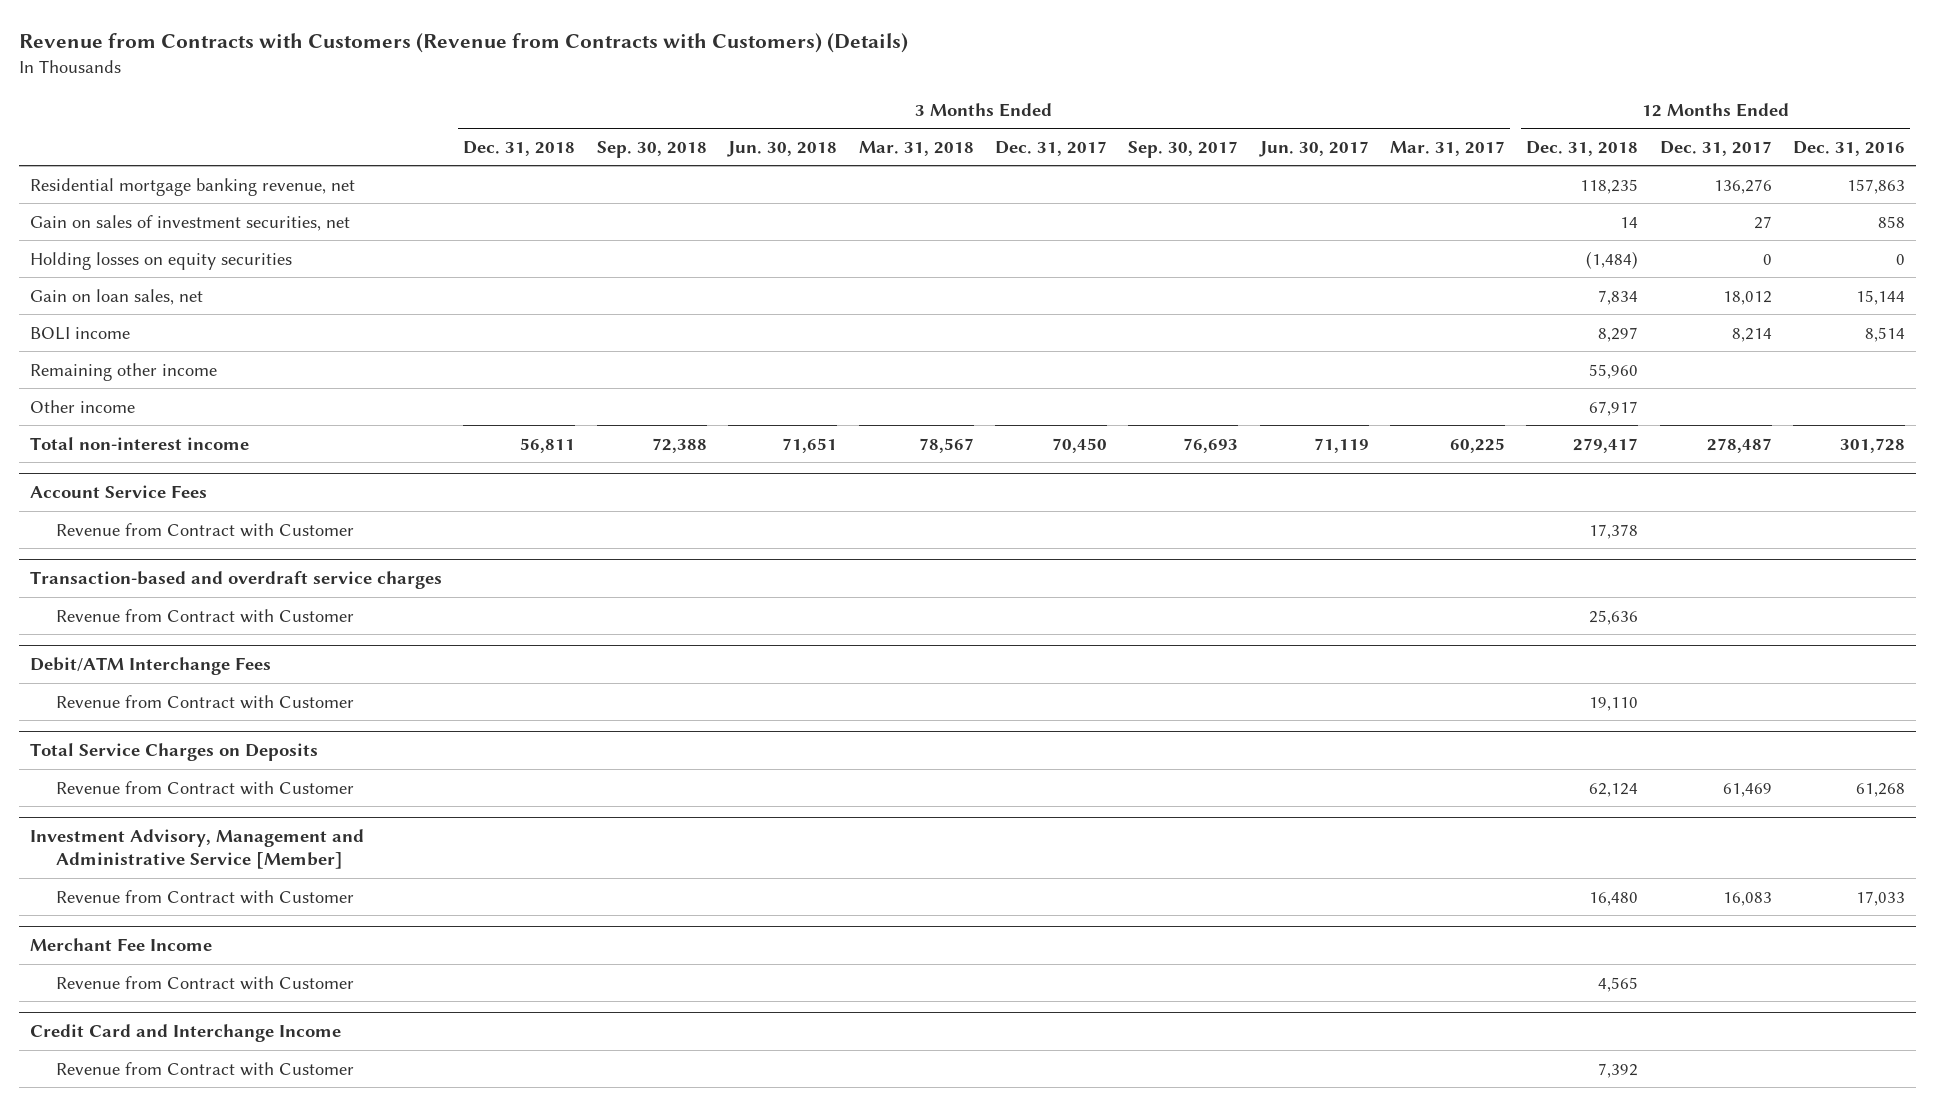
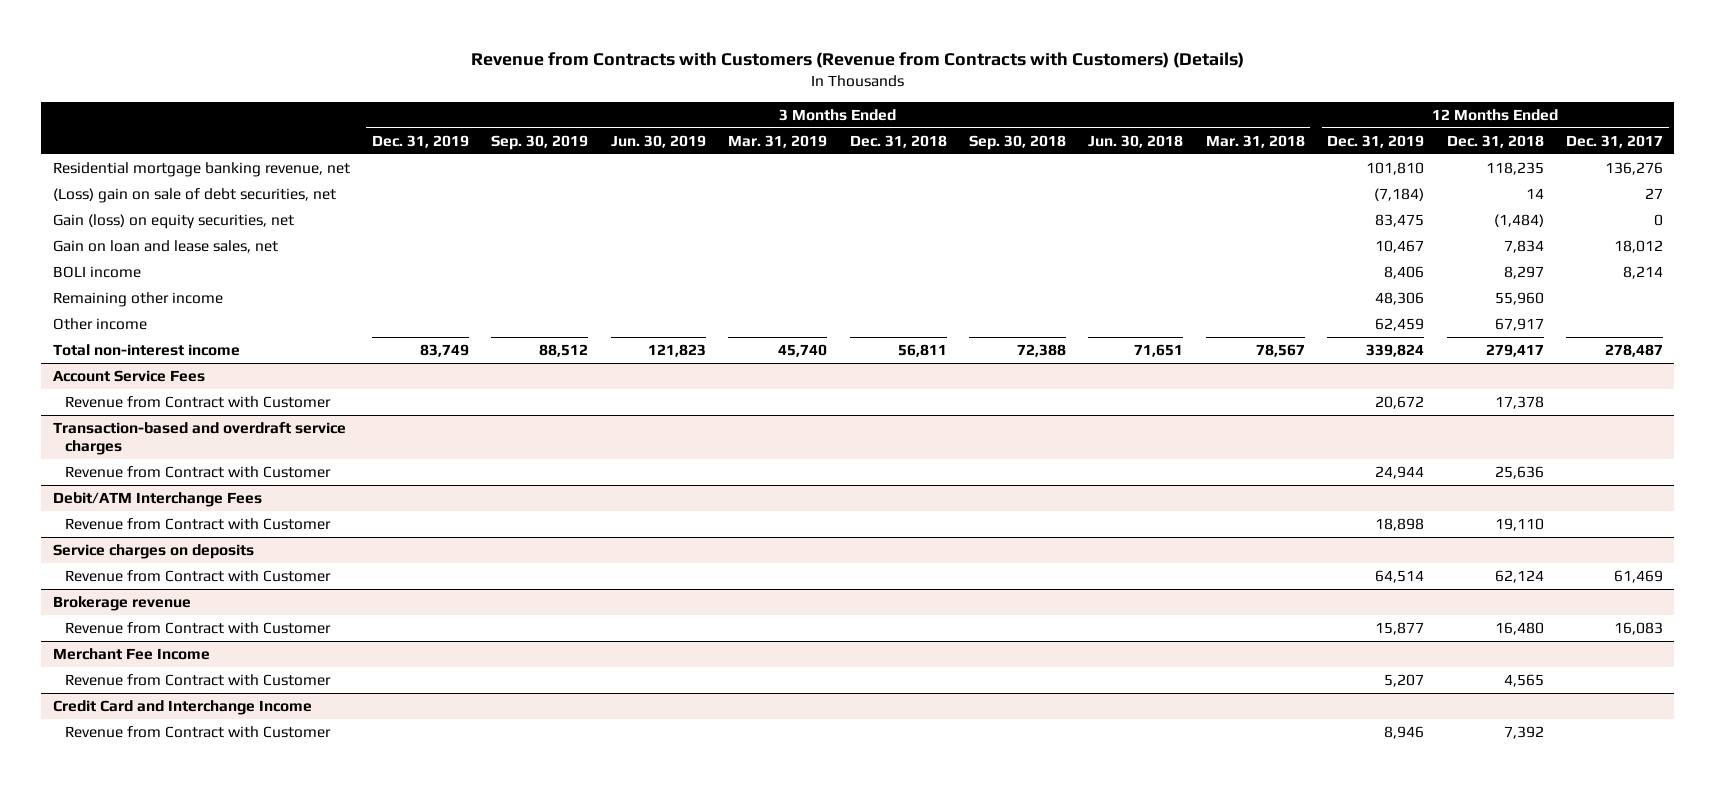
- | 3 Months Ended Dec. 31, 2018 | 3 Months Ended Sep. 30, 2018 | 3 Months Ended Jun. 30, 2018 | 3 Months Ended Mar. 31, 2018 | 3 Months Ended Dec. 31, 2017 | 3 Months Ended Sep. 30, 2017 | 3 Months Ended Jun. 30, 2017 | 3 Months Ended Mar. 31, 2017 | 12 Months Ended Dec. 31, 2018 | 12 Months Ended Dec. 31, 2017 | 12 Months Ended Dec. 31, 2016
+ | 3 Months Ended Dec. 31, 2019 | 3 Months Ended Sep. 30, 2019 | 3 Months Ended Jun. 30, 2019 | 3 Months Ended Mar. 31, 2019 | 3 Months Ended Dec. 31, 2018 | 3 Months Ended Sep. 30, 2018 | 3 Months Ended Jun. 30, 2018 | 3 Months Ended Mar. 31, 2018 | 12 Months Ended Dec. 31, 2019 | 12 Months Ended Dec. 31, 2018 | 12 Months Ended Dec. 31, 2017
- Gain on sales of investment securities, net | | | | | | | | | 14 | 27 | 858
- Holding losses on equity securities | | | | | | | | | (1,484) | 0 | 0
- Gain on loan sales, net | | | | | | | | | 7,834 | 18,012 | 15,144
+ (Loss) gain on sale of debt securities, net | | | | | | | | | (7,184) | 14 | 27
+ Gain (loss) on equity securities, net | | | | | | | | | 83,475 | (1,484) | 0
+ Gain on loan and lease sales, net | | | | | | | | | 10,467 | 7,834 | 18,012
- Total Service Charges on Deposits
+ Service charges on deposits
- Investment Advisory, Management and Administrative Service [Member]
+ Brokerage revenue

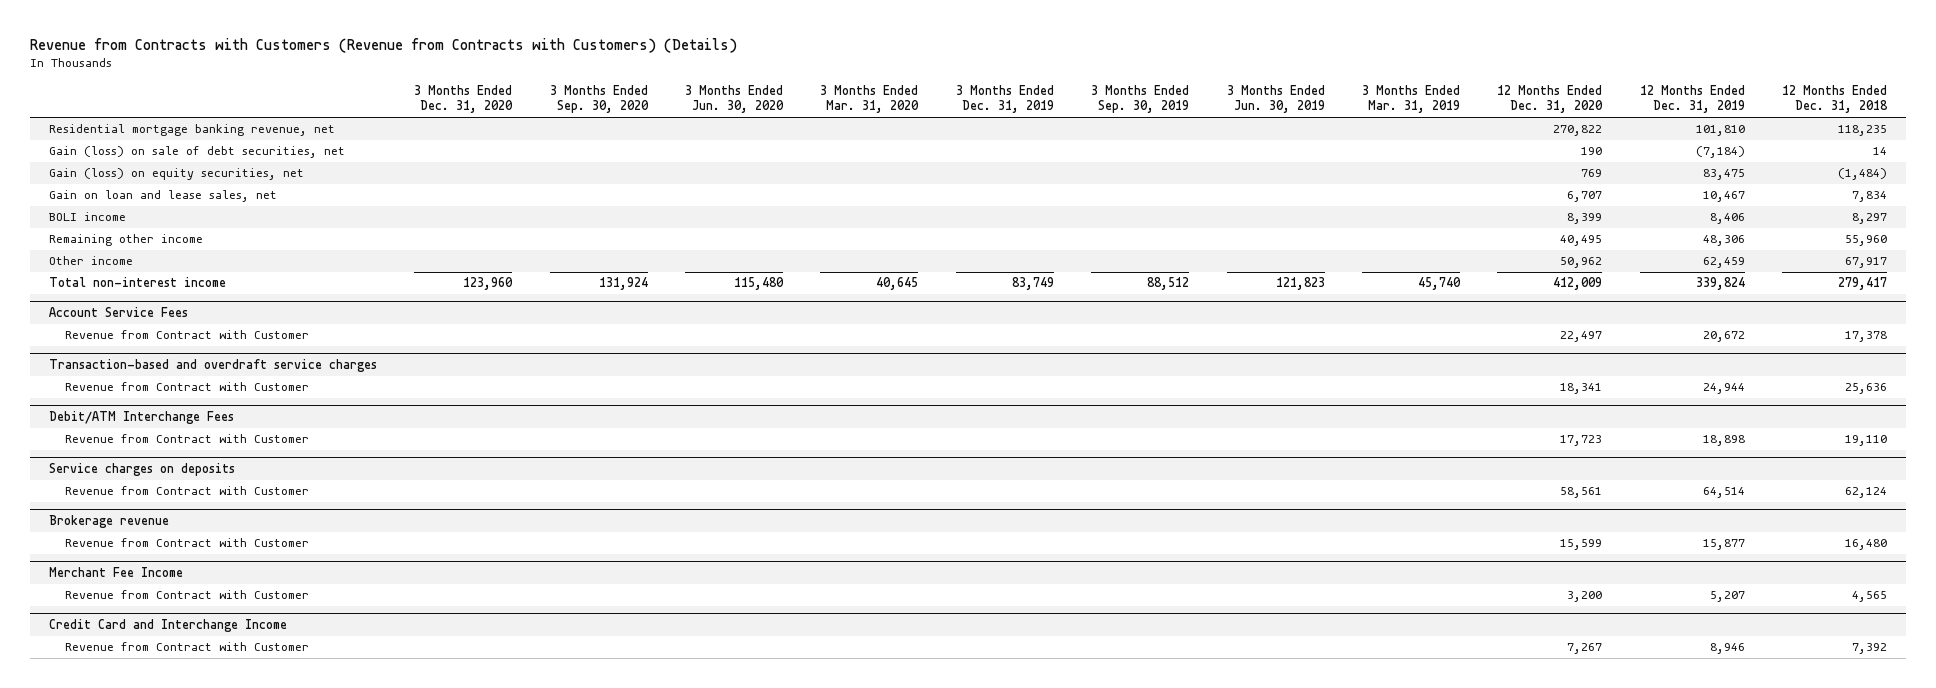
- | 3 Months Ended Dec. 31, 2019 | 3 Months Ended Sep. 30, 2019 | 3 Months Ended Jun. 30, 2019 | 3 Months Ended Mar. 31, 2019 | 3 Months Ended Dec. 31, 2018 | 3 Months Ended Sep. 30, 2018 | 3 Months Ended Jun. 30, 2018 | 3 Months Ended Mar. 31, 2018 | 12 Months Ended Dec. 31, 2019 | 12 Months Ended Dec. 31, 2018 | 12 Months Ended Dec. 31, 2017
+ | 3 Months Ended Dec. 31, 2020 | 3 Months Ended Sep. 30, 2020 | 3 Months Ended Jun. 30, 2020 | 3 Months Ended Mar. 31, 2020 | 3 Months Ended Dec. 31, 2019 | 3 Months Ended Sep. 30, 2019 | 3 Months Ended Jun. 30, 2019 | 3 Months Ended Mar. 31, 2019 | 12 Months Ended Dec. 31, 2020 | 12 Months Ended Dec. 31, 2019 | 12 Months Ended Dec. 31, 2018
- (Loss) gain on sale of debt securities, net | | | | | | | | | (7,184) | 14 | 27
+ Gain (loss) on sale of debt securities, net | | | | | | | | | 190 | (7,184) | 14

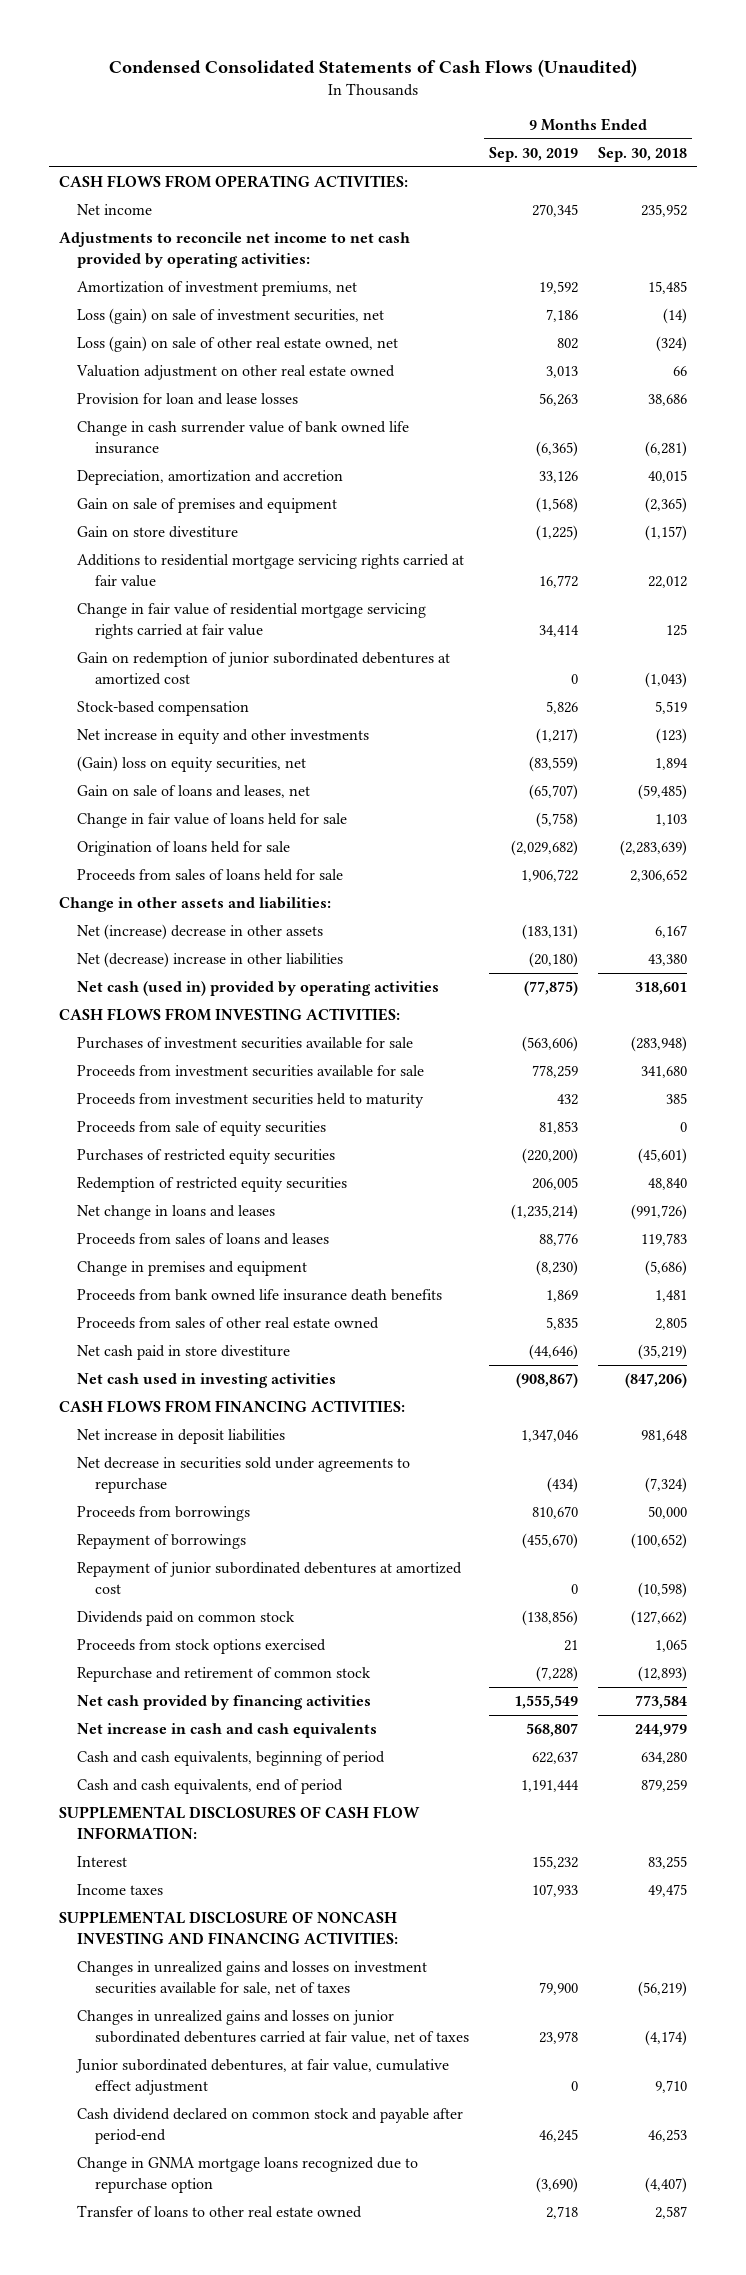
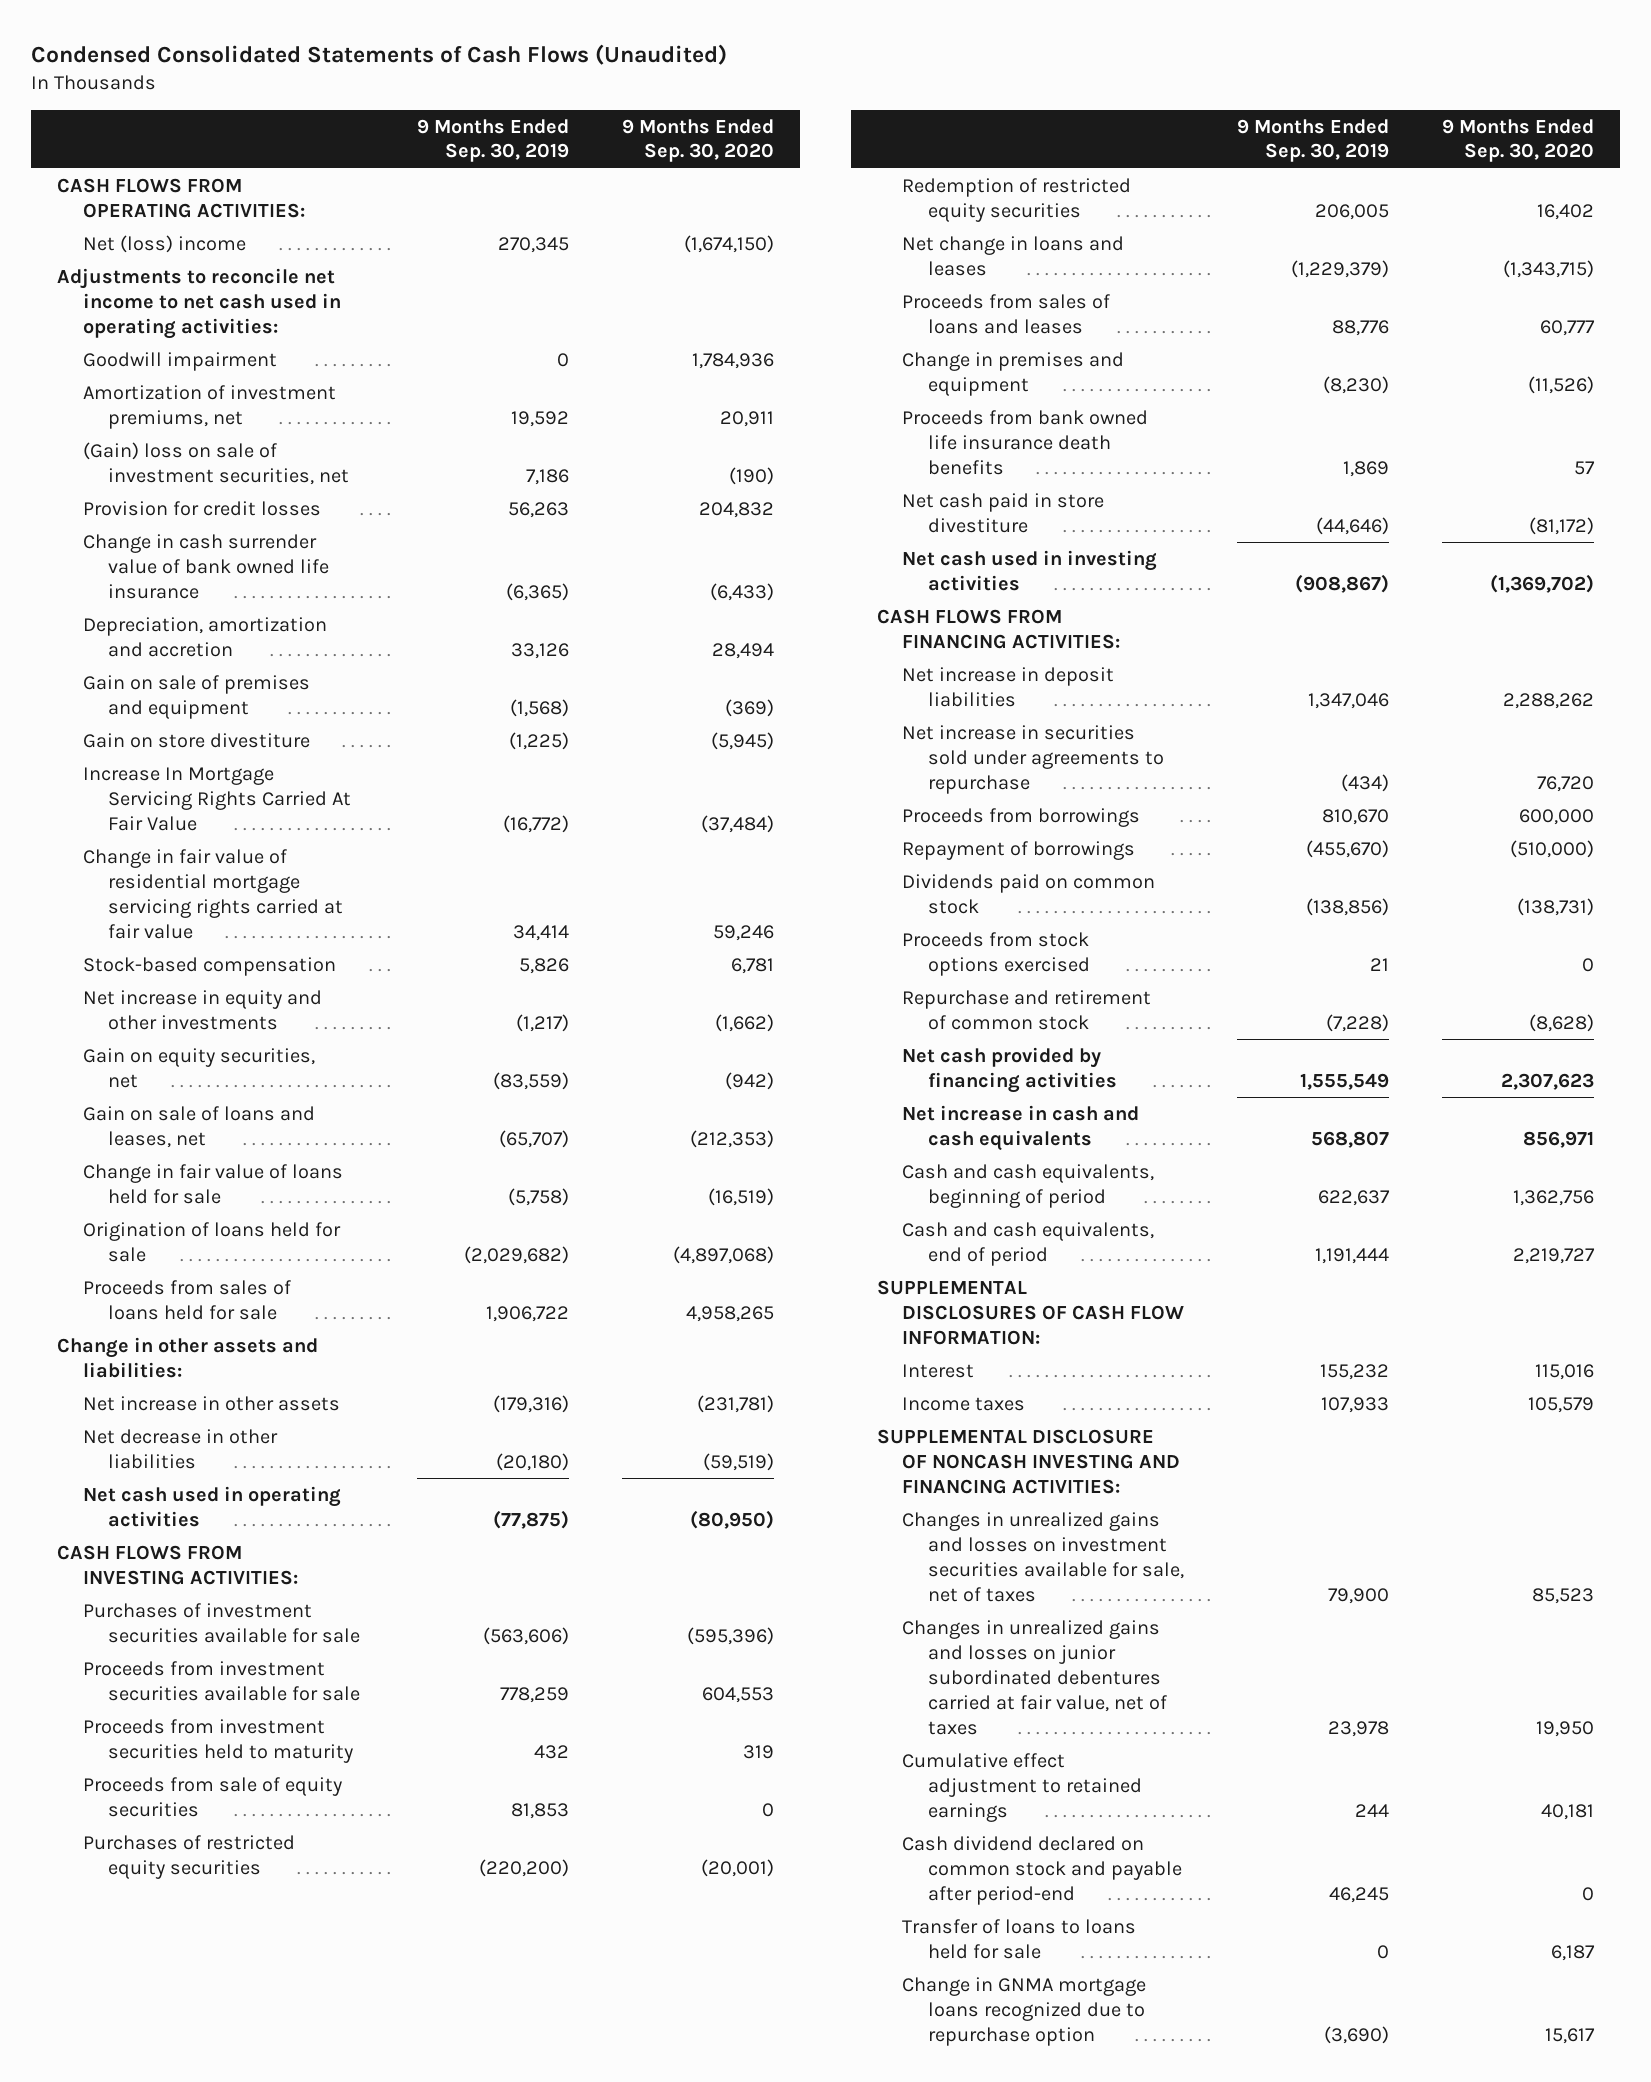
- | 9 Months Ended Sep. 30, 2019 | 9 Months Ended Sep. 30, 2018
+ | 9 Months Ended Sep. 30, 2019 | 9 Months Ended Sep. 30, 2020
- Net income | 270,345 | 235,952
- Adjustments to reconcile net income to net cash provided by operating activities:
+ Net (loss) income | 270,345 | (1,674,150)
+ Adjustments to reconcile net income to net cash used in operating activities:
+ Goodwill impairment | 0 | 1,784,936
- Loss (gain) on sale of investment securities, net | 7,186 | (14)
- Loss (gain) on sale of other real estate owned, net | 802 | (324)
- Valuation adjustment on other real estate owned | 3,013 | 66
- Provision for loan and lease losses | 56,263 | 38,686
+ (Gain) loss on sale of investment securities, net | 7,186 | (190)
+ Provision for credit losses | 56,263 | 204,832
- Additions to residential mortgage servicing rights carried at fair value | 16,772 | 22,012
+ Increase In Mortgage Servicing Rights Carried At Fair Value | (16,772) | (37,484)
- Gain on redemption of junior subordinated debentures at amortized cost | 0 | (1,043)
- (Gain) loss on equity securities, net | (83,559) | 1,894
+ Gain on equity securities, net | (83,559) | (942)
- Net (increase) decrease in other assets | (183,131) | 6,167
- Net (decrease) increase in other liabilities | (20,180) | 43,380
- Net cash (used in) provided by operating activities | (77,875) | 318,601
+ Net increase in other assets | (179,316) | (231,781)
+ Net decrease in other liabilities | (20,180) | (59,519)
+ Net cash used in operating activities | (77,875) | (80,950)
- Net change in loans and leases | (1,235,214) | (991,726)
+ Net change in loans and leases | (1,229,379) | (1,343,715)
- Proceeds from sales of other real estate owned | 5,835 | 2,805
- Net decrease in securities sold under agreements to repurchase | (434) | (7,324)
+ Net increase in securities sold under agreements to repurchase | (434) | 76,720
- Repayment of junior subordinated debentures at amortized cost | 0 | (10,598)
- Junior subordinated debentures, at fair value, cumulative effect adjustment | 0 | 9,710
+ Cumulative effect adjustment to retained earnings | 244 | 40,181
+ Transfer of loans to loans held for sale | 0 | 6,187
- Transfer of loans to other real estate owned | 2,718 | 2,587

